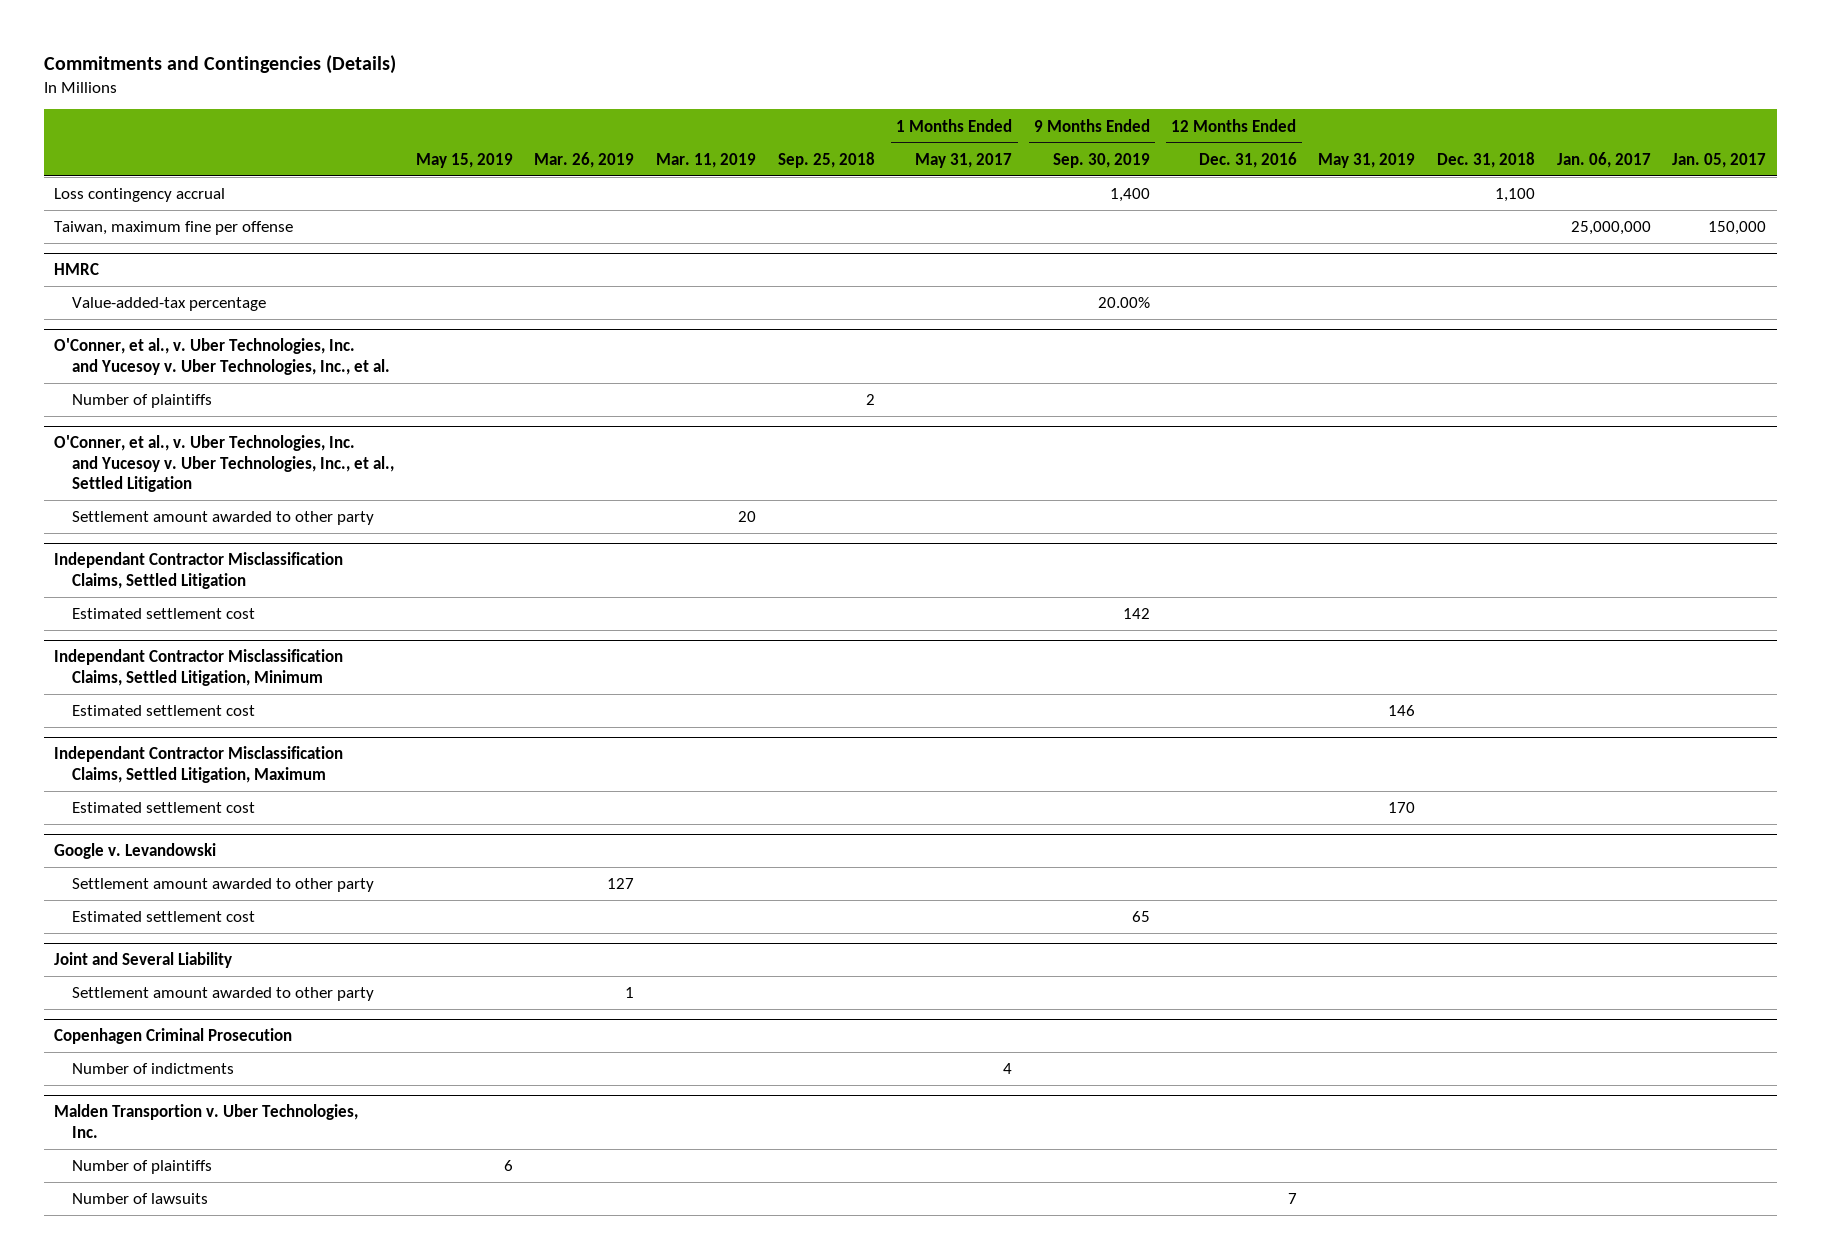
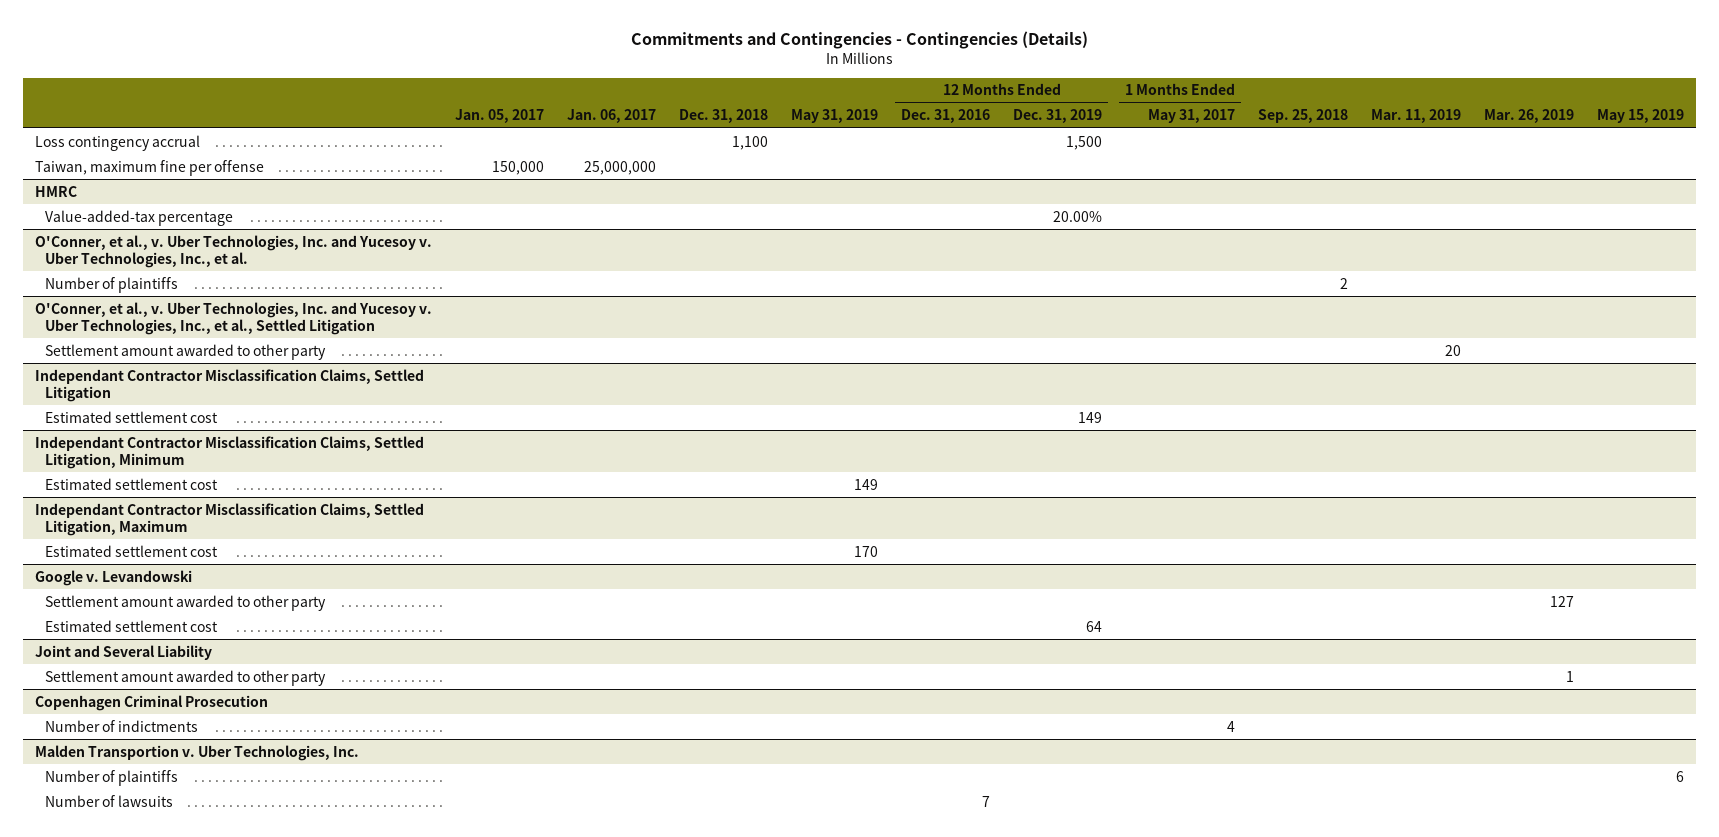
- Commitments and Contingencies (Details)
+ Commitments and Contingencies - Contingencies (Details)
- | May 15, 2019 | Mar. 26, 2019 | Mar. 11, 2019 | Sep. 25, 2018 | 1 Months Ended May 31, 2017 | 9 Months Ended Sep. 30, 2019 | 12 Months Ended Dec. 31, 2016 | May 31, 2019 | Dec. 31, 2018 | Jan. 06, 2017 | Jan. 05, 2017
+ | Jan. 05, 2017 | Jan. 06, 2017 | Dec. 31, 2018 | May 31, 2019 | 12 Months Ended Dec. 31, 2016 | 12 Months Ended Dec. 31, 2019 | 1 Months Ended May 31, 2017 | Sep. 25, 2018 | Mar. 11, 2019 | Mar. 26, 2019 | May 15, 2019
@ Independant Contractor Misclassification Claims, Settled Litigation, Minimum
- Estimated settlement cost | | | | | | | | 146 | | |
+ Estimated settlement cost | | | | 149 | | | | | | |

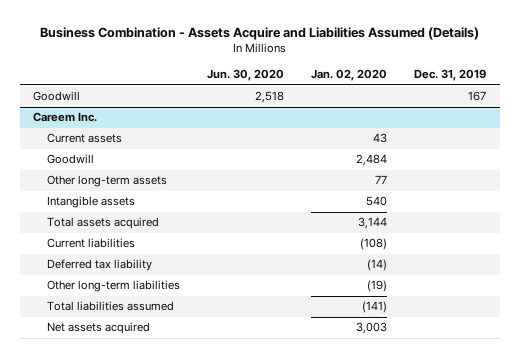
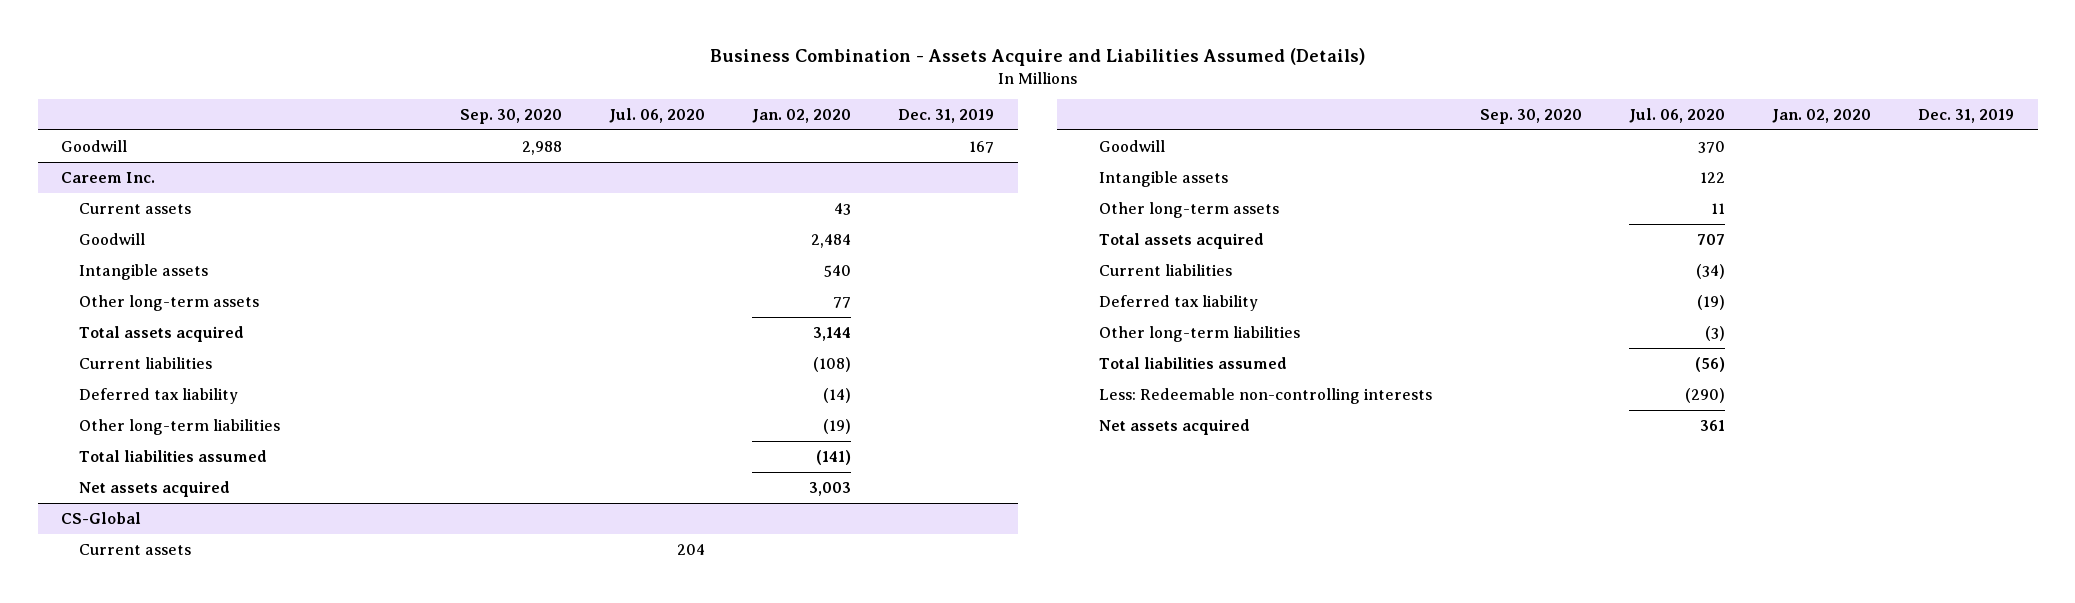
- | Jun. 30, 2020 | Jan. 02, 2020 | Dec. 31, 2019
+ | Sep. 30, 2020 | Jul. 06, 2020 | Jan. 02, 2020 | Dec. 31, 2019
@ Careem Inc.
moved down: Other long-term assets | | | 77 |
+ CS-Global
+ Current assets | | 204 | |
+ Goodwill | | 370 | |
+ Intangible assets | | 122 | |
+ Other long-term assets | | 11 | |
+ Total assets acquired | | 707 | |
+ Current liabilities | | (34) | |
+ Deferred tax liability | | (19) | |
+ Other long-term liabilities | | (3) | |
+ Total liabilities assumed | | (56) | |
+ Less: Redeemable non-controlling interests | | (290) | |
+ Net assets acquired | | 361 | |

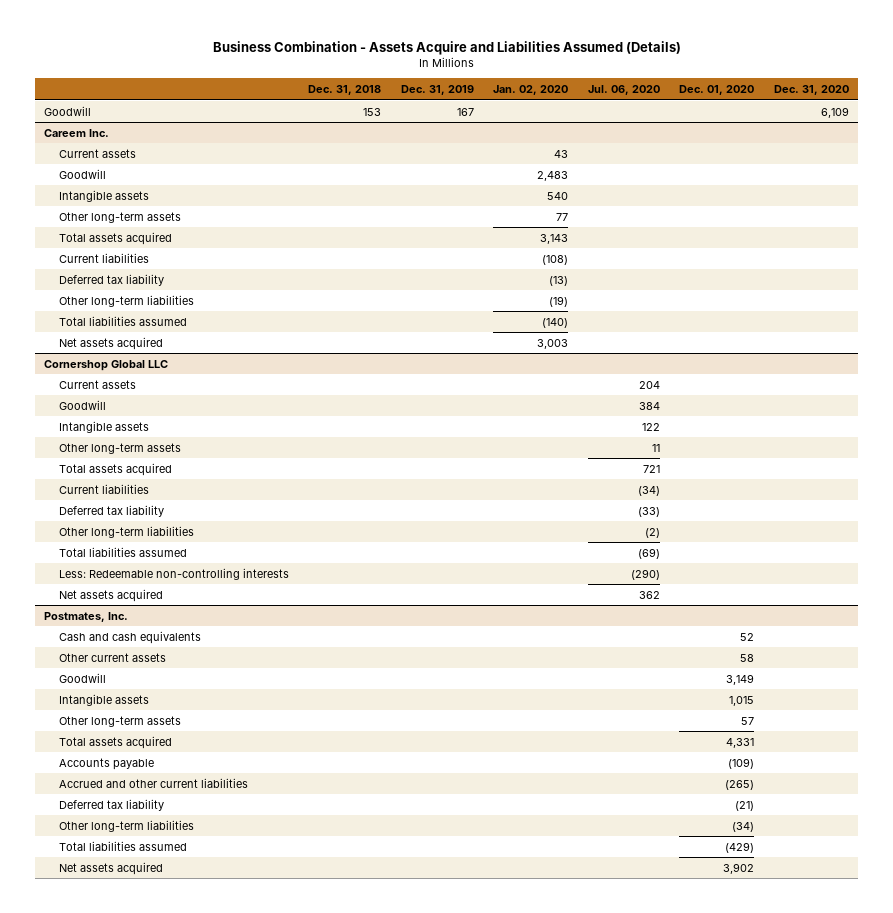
- | Sep. 30, 2020 | Jul. 06, 2020 | Jan. 02, 2020 | Dec. 31, 2019
+ | Dec. 31, 2018 | Dec. 31, 2019 | Jan. 02, 2020 | Jul. 06, 2020 | Dec. 01, 2020 | Dec. 31, 2020
@ Careem Inc.
- Goodwill | | | 2,484 |
+ Goodwill | | | 2,483 | | |
- Total assets acquired | | | 3,144 |
+ Total assets acquired | | | 3,143 | | |
- Deferred tax liability | | | (14) |
+ Deferred tax liability | | | (13) | | |
- Total liabilities assumed | | | (141) |
+ Total liabilities assumed | | | (140) | | |
- CS-Global
+ Cornershop Global LLC
- Goodwill | | 370 | |
+ Goodwill | | | | 384 | |
- Total assets acquired | | 707 | |
+ Total assets acquired | | | | 721 | |
- Deferred tax liability | | (19) | |
- Other long-term liabilities | | (3) | |
- Total liabilities assumed | | (56) | |
+ Deferred tax liability | | | | (33) | |
+ Other long-term liabilities | | | | (2) | |
+ Total liabilities assumed | | | | (69) | |
- Net assets acquired | | 361 | |
+ Net assets acquired | | | | 362 | |
+ Postmates, Inc.
+ Cash and cash equivalents | | | | | 52 |
+ Other current assets | | | | | 58 |
+ Goodwill | | | | | 3,149 |
+ Intangible assets | | | | | 1,015 |
+ Other long-term assets | | | | | 57 |
+ Total assets acquired | | | | | 4,331 |
+ Accounts payable | | | | | (109) |
+ Accrued and other current liabilities | | | | | (265) |
+ Deferred tax liability | | | | | (21) |
+ Other long-term liabilities | | | | | (34) |
+ Total liabilities assumed | | | | | (429) |
+ Net assets acquired | | | | | 3,902 |

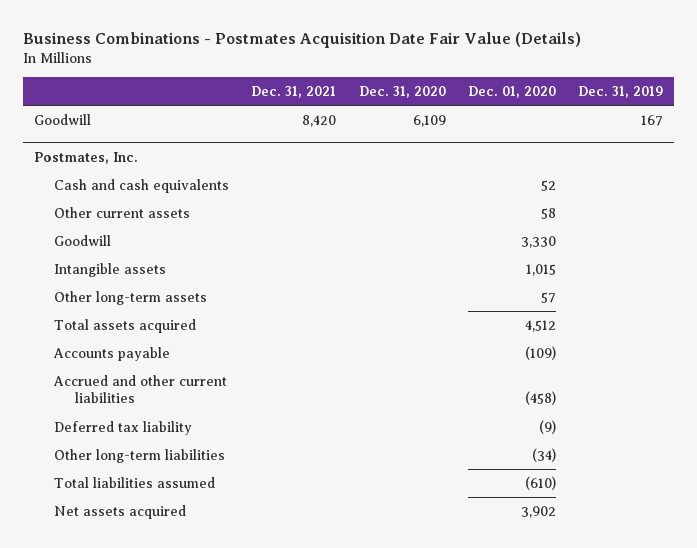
- Business Combination - Assets Acquire and Liabilities Assumed (Details)
+ Business Combinations - Postmates Acquisition Date Fair Value (Details)
- | Dec. 31, 2018 | Dec. 31, 2019 | Jan. 02, 2020 | Jul. 06, 2020 | Dec. 01, 2020 | Dec. 31, 2020
+ | Dec. 31, 2021 | Dec. 31, 2020 | Dec. 01, 2020 | Dec. 31, 2019
- Careem Inc.
- Current assets | | | 43 | | |
- Goodwill | | | 2,483 | | |
- Intangible assets | | | 540 | | |
- Other long-term assets | | | 77 | | |
- Total assets acquired | | | 3,143 | | |
- Current liabilities | | | (108) | | |
- Deferred tax liability | | | (13) | | |
- Other long-term liabilities | | | (19) | | |
- Total liabilities assumed | | | (140) | | |
- Net assets acquired | | | 3,003 | | |
- Cornershop Global LLC
- Current assets | | | | 204 | |
- Goodwill | | | | 384 | |
- Intangible assets | | | | 122 | |
- Other long-term assets | | | | 11 | |
- Total assets acquired | | | | 721 | |
- Current liabilities | | | | (34) | |
- Deferred tax liability | | | | (33) | |
- Other long-term liabilities | | | | (2) | |
- Total liabilities assumed | | | | (69) | |
- Less: Redeemable non-controlling interests | | | | (290) | |
- Net assets acquired | | | | 362 | |
@ Postmates, Inc.
- Goodwill | | | | | 3,149 |
+ Goodwill | | | 3,330 |
- Total assets acquired | | | | | 4,331 |
+ Total assets acquired | | | 4,512 |
- Accrued and other current liabilities | | | | | (265) |
- Deferred tax liability | | | | | (21) |
+ Accrued and other current liabilities | | | (458) |
+ Deferred tax liability | | | (9) |
- Total liabilities assumed | | | | | (429) |
+ Total liabilities assumed | | | (610) |

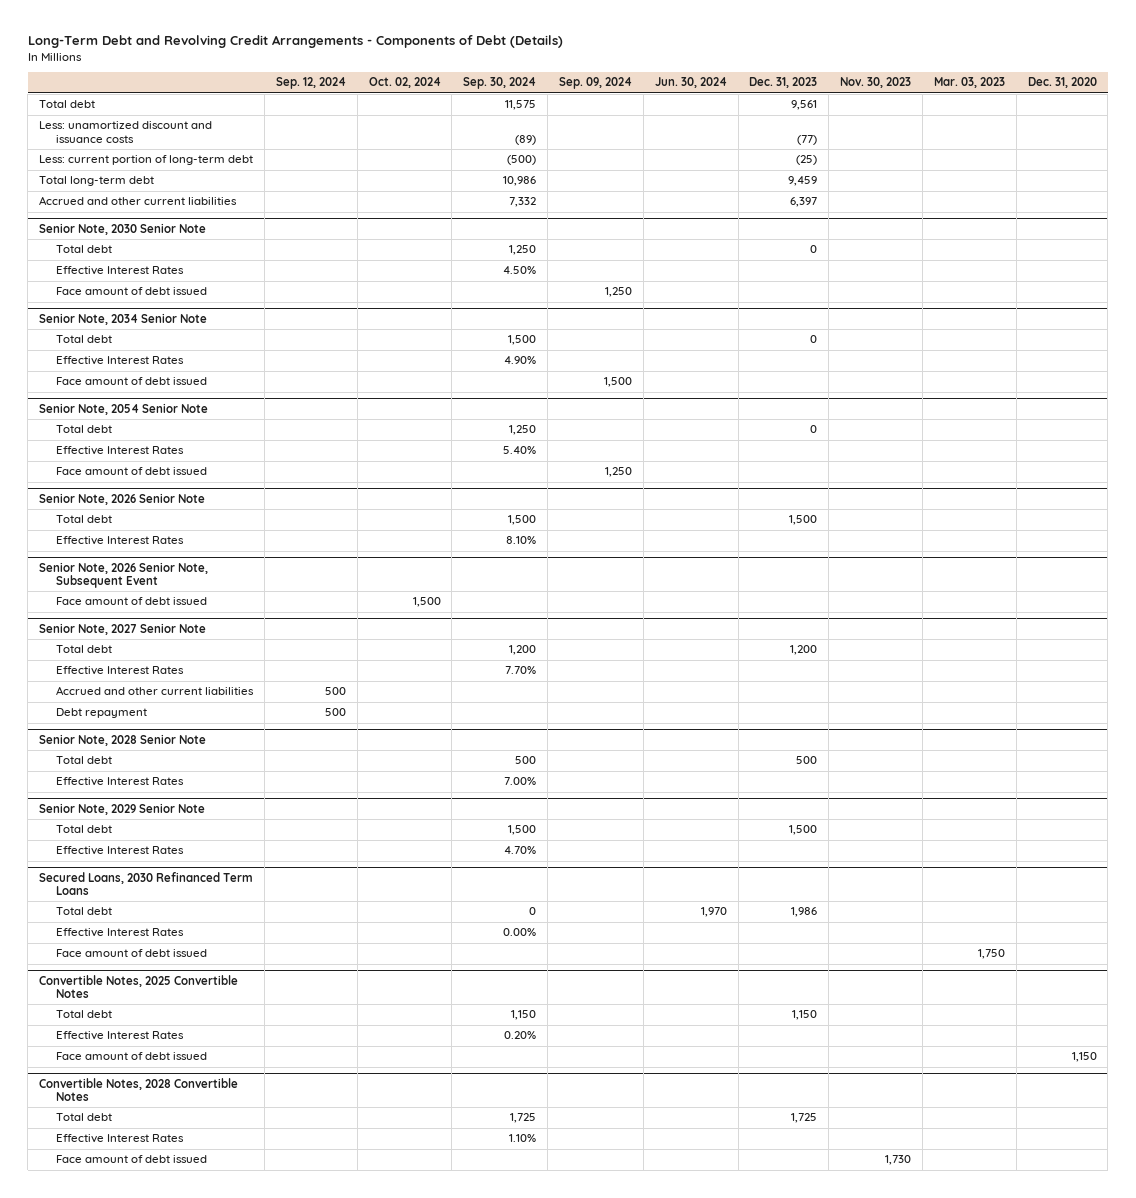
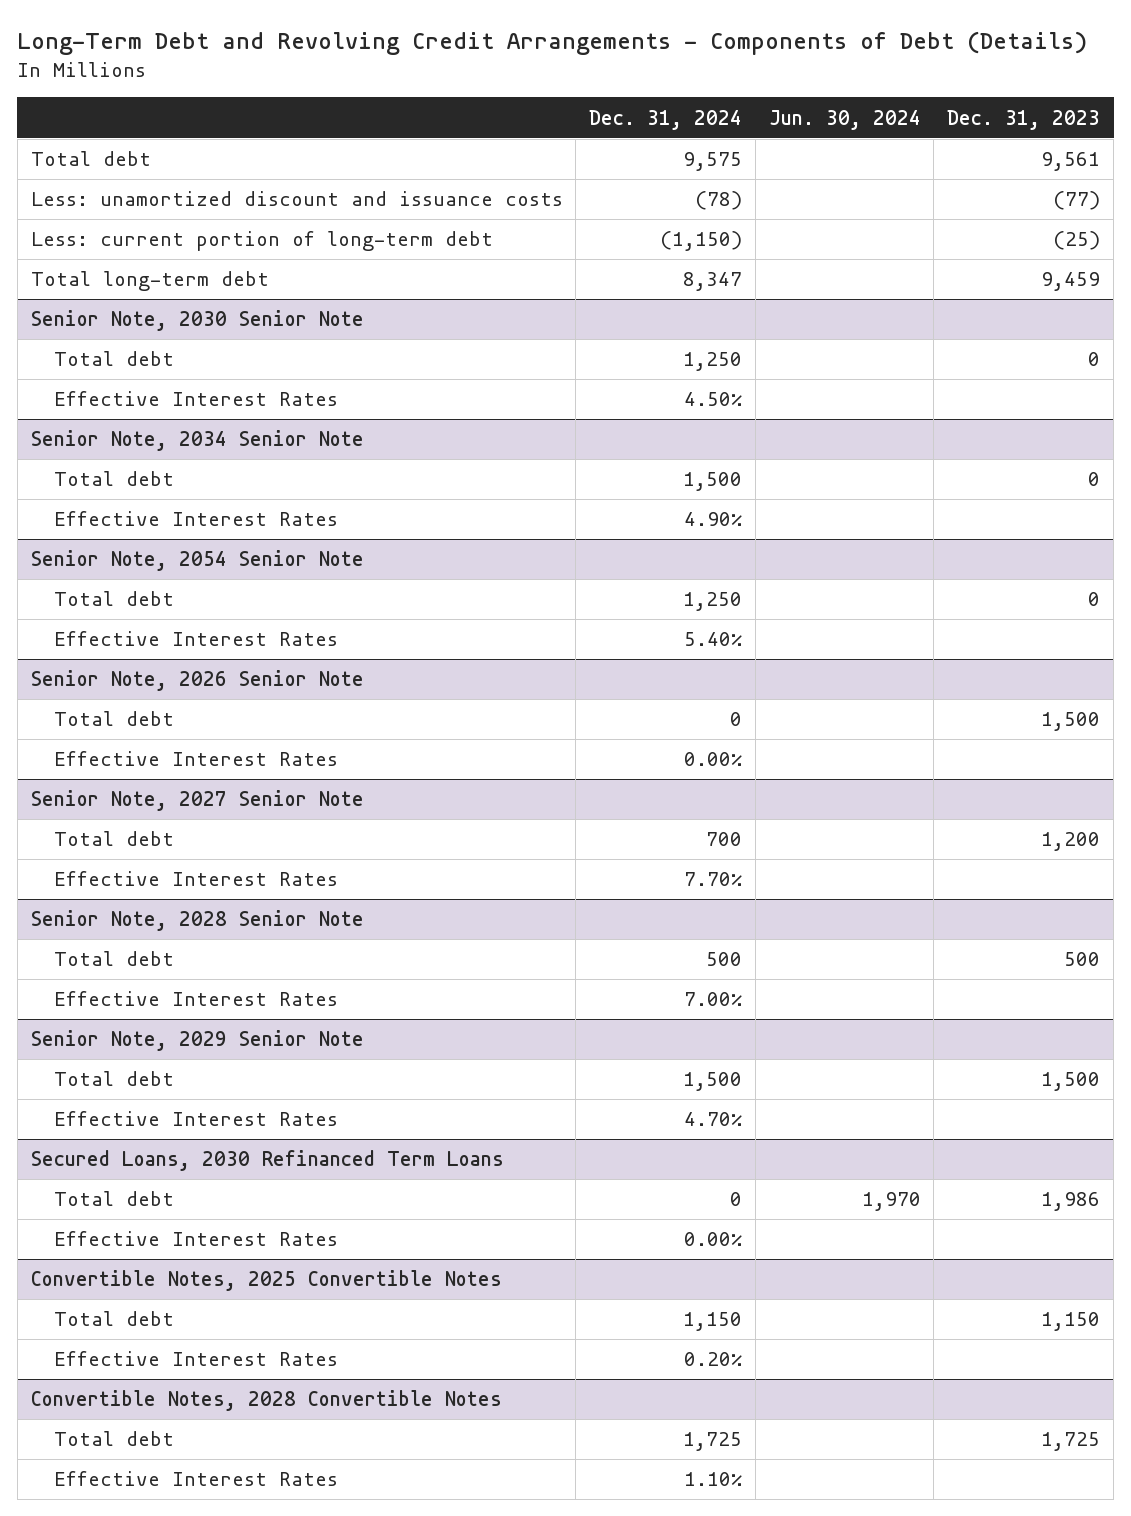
- | Sep. 12, 2024 | Oct. 02, 2024 | Sep. 30, 2024 | Sep. 09, 2024 | Jun. 30, 2024 | Dec. 31, 2023 | Nov. 30, 2023 | Mar. 03, 2023 | Dec. 31, 2020
+ | Dec. 31, 2024 | Jun. 30, 2024 | Dec. 31, 2023
- Accrued and other current liabilities | | | 7,332 | | | 6,397 | | |
@ Senior Note, 2030 Senior Note
- Face amount of debt issued | | | | 1,250 | | | | |
@ Senior Note, 2034 Senior Note
- Face amount of debt issued | | | | 1,500 | | | | |
@ Senior Note, 2054 Senior Note
- Face amount of debt issued | | | | 1,250 | | | | |
- Senior Note, 2026 Senior Note, Subsequent Event
- Face amount of debt issued | | 1,500 | | | | | | |
@ Senior Note, 2027 Senior Note
- Accrued and other current liabilities | 500 | | | | | | | |
- Debt repayment | 500 | | | | | | | |
@ Secured Loans, 2030 Refinanced Term Loans
- Face amount of debt issued | | | | | | | | 1,750 |
@ Convertible Notes, 2025 Convertible Notes
- Face amount of debt issued | | | | | | | | | 1,150
@ Convertible Notes, 2028 Convertible Notes
- Face amount of debt issued | | | | | | | 1,730 | |

